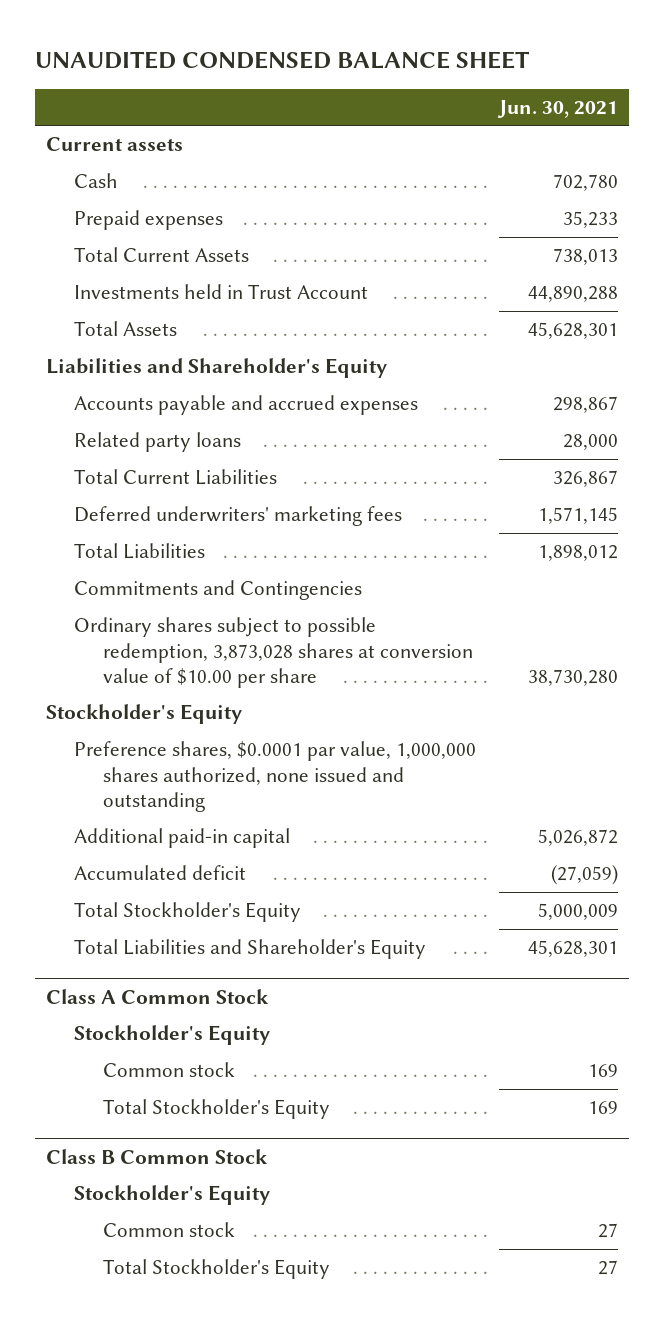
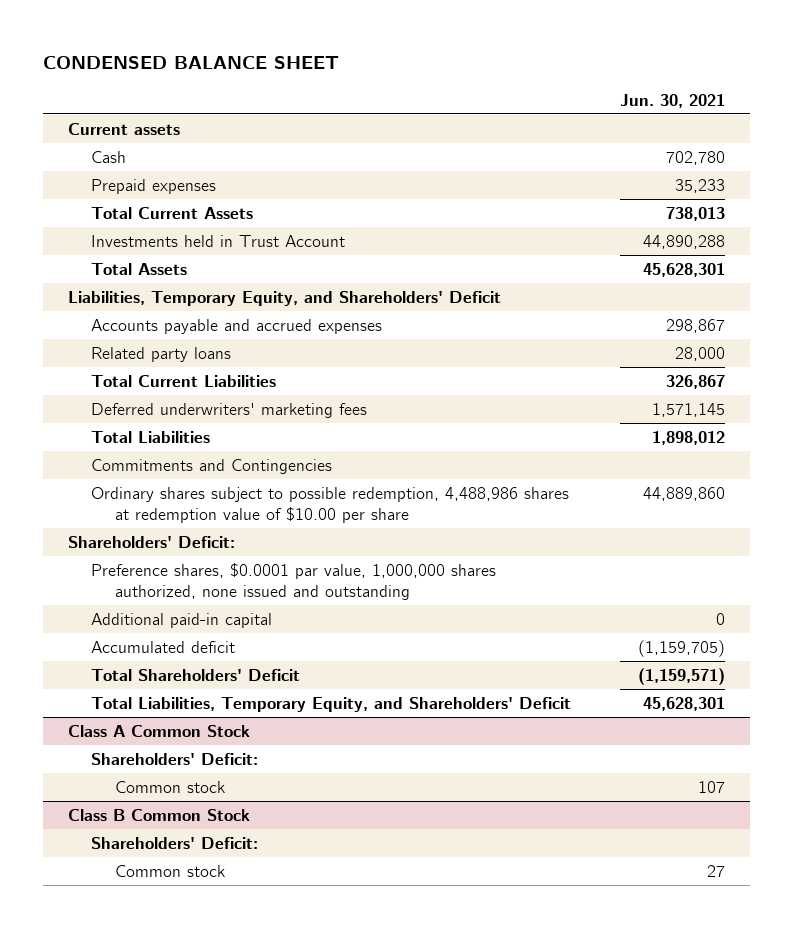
- UNAUDITED CONDENSED BALANCE SHEET
+ CONDENSED BALANCE SHEET
- Liabilities and Shareholder's Equity
+ Liabilities, Temporary Equity, and Shareholders' Deficit
- Ordinary shares subject to possible redemption, 3,873,028 shares at conversion value of $10.00 per share | 38,730,280
- Stockholder's Equity
+ Ordinary shares subject to possible redemption, 4,488,986 shares at redemption value of $10.00 per share | 44,889,860
+ Shareholders' Deficit:
- Additional paid-in capital | 5,026,872
- Accumulated deficit | (27,059)
- Total Stockholder's Equity | 5,000,009
- Total Liabilities and Shareholder's Equity | 45,628,301
+ Additional paid-in capital | 0
+ Accumulated deficit | (1,159,705)
+ Total Shareholders' Deficit | (1,159,571)
+ Total Liabilities, Temporary Equity, and Shareholders' Deficit | 45,628,301
@ Class A Common Stock
- Stockholder's Equity
- Common stock | 169
- Total Stockholder's Equity | 169
+ Shareholders' Deficit:
+ Common stock | 107
@ Class B Common Stock
- Stockholder's Equity
+ Shareholders' Deficit:
- Total Stockholder's Equity | 27

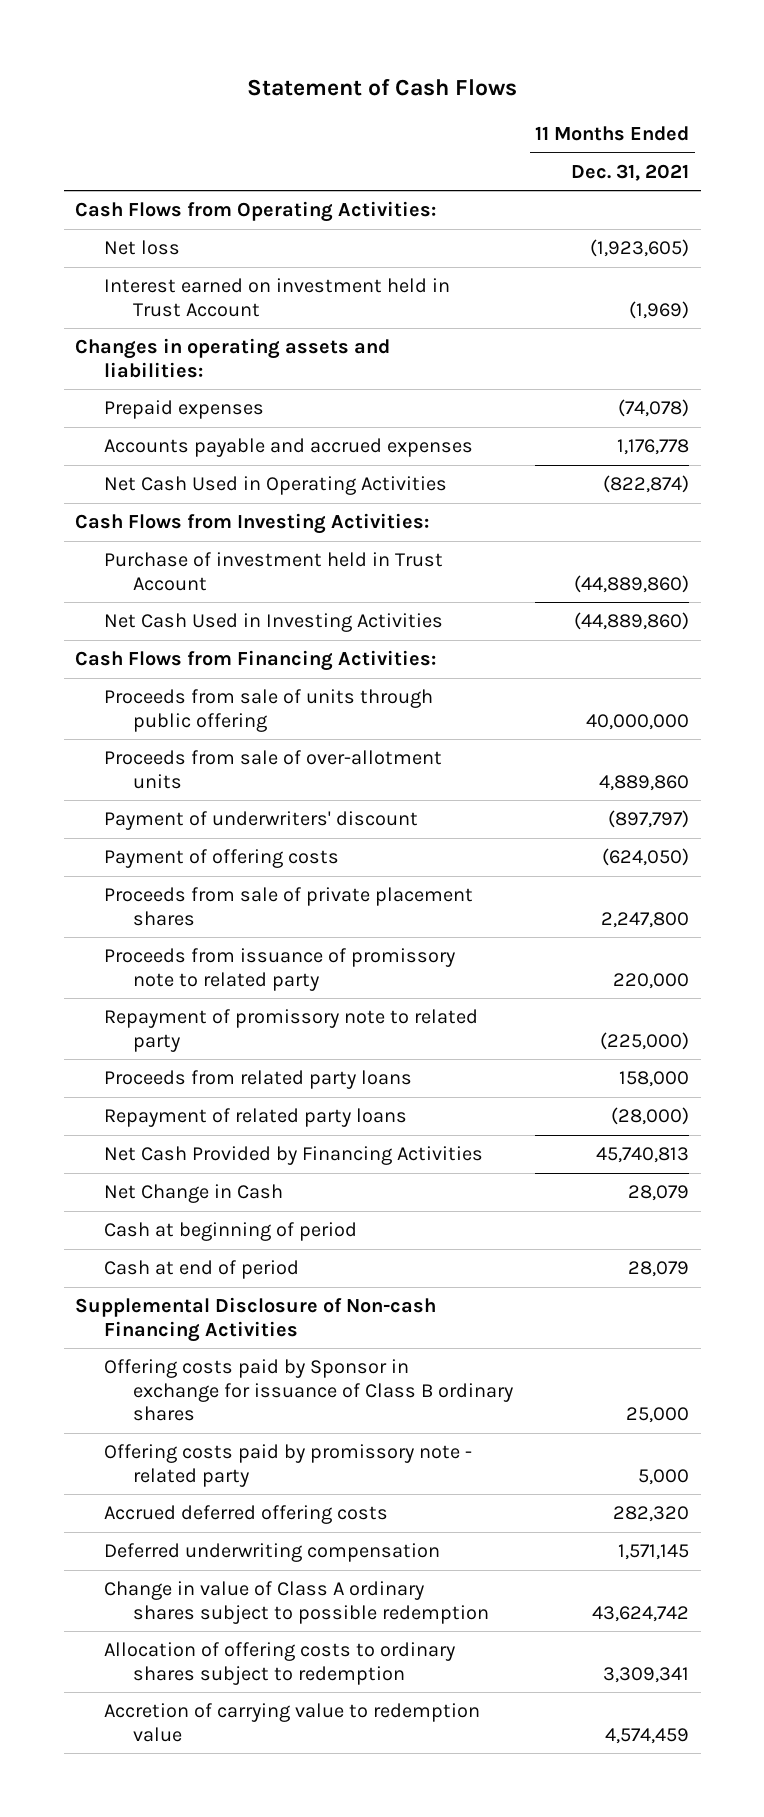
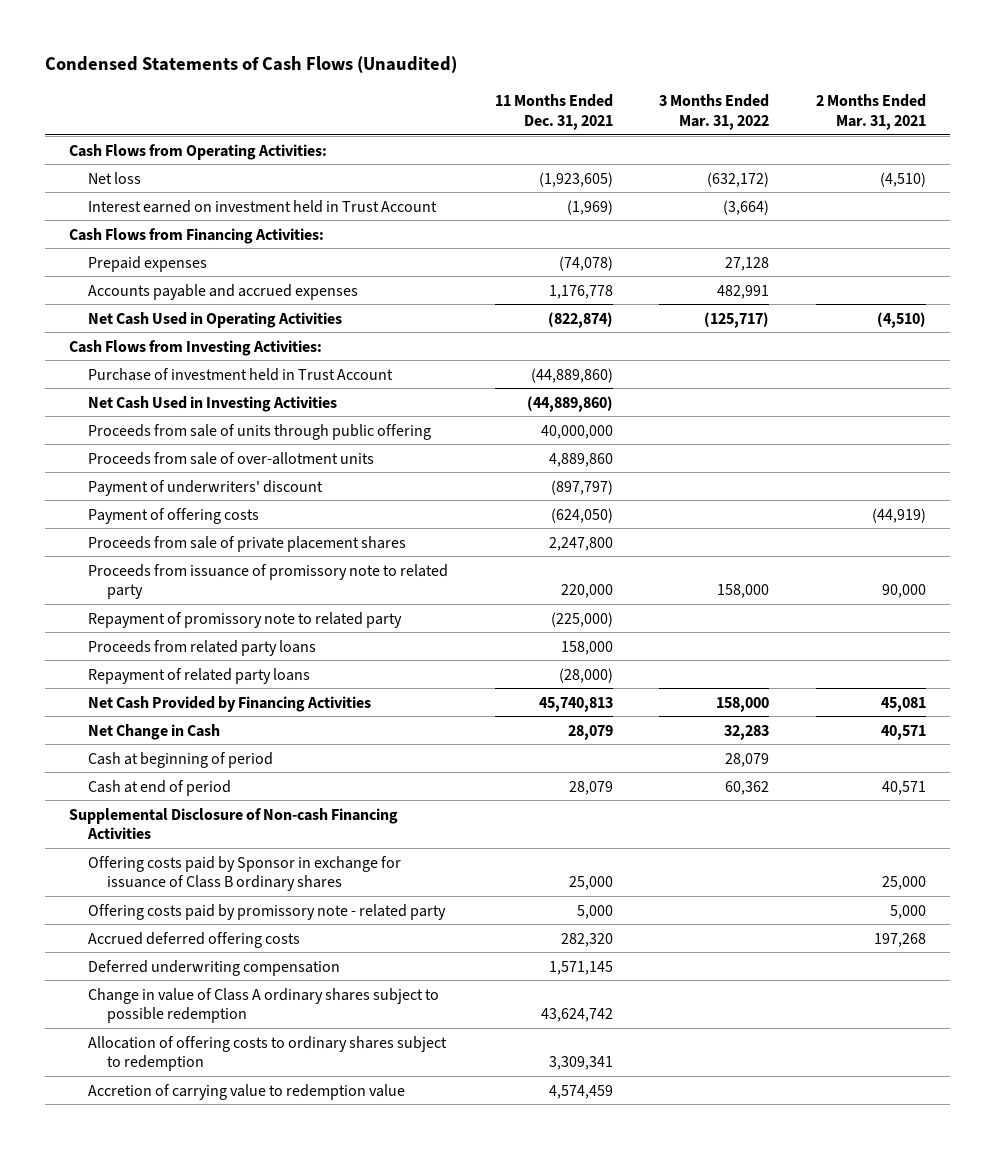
- Statement of Cash Flows
+ Condensed Statements of Cash Flows (Unaudited)
- | 11 Months Ended Dec. 31, 2021
+ | 11 Months Ended Dec. 31, 2021 | 3 Months Ended Mar. 31, 2022 | 2 Months Ended Mar. 31, 2021
- Changes in operating assets and liabilities:
moved up: Cash Flows from Financing Activities:

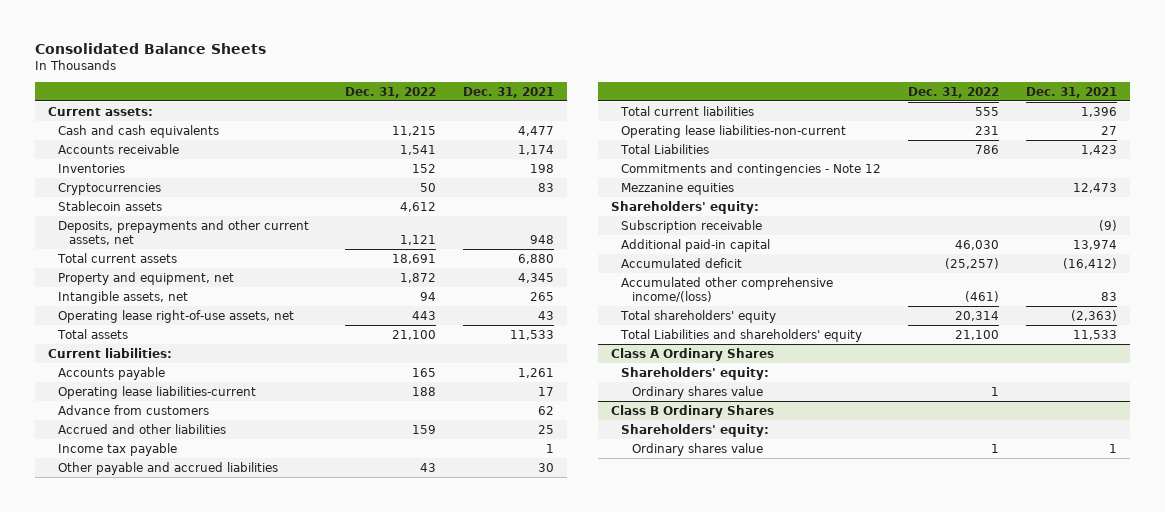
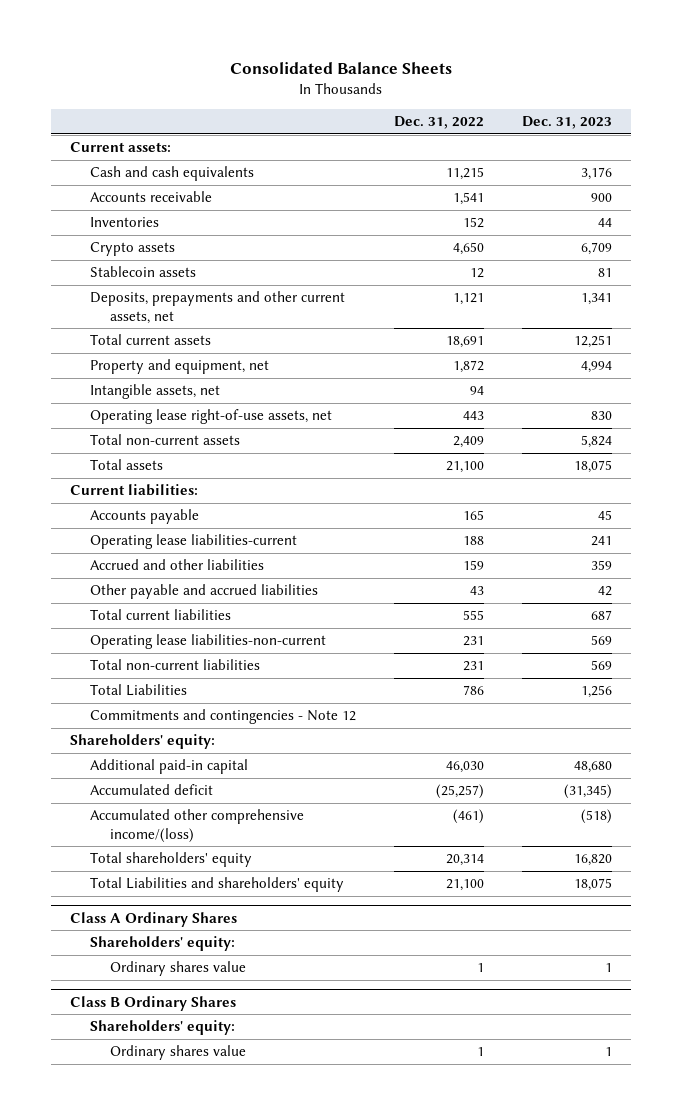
- | Dec. 31, 2022 | Dec. 31, 2021
+ | Dec. 31, 2022 | Dec. 31, 2023
- Cryptocurrencies | 50 | 83
- Stablecoin assets | 4,612 |
+ Crypto assets | 4,650 | 6,709
+ Stablecoin assets | 12 | 81
+ Total non-current assets | 2,409 | 5,824
- Advance from customers | | 62
- Income tax payable | | 1
+ Total non-current liabilities | 231 | 569
- Mezzanine equities | | 12,473
- Subscription receivable | | (9)

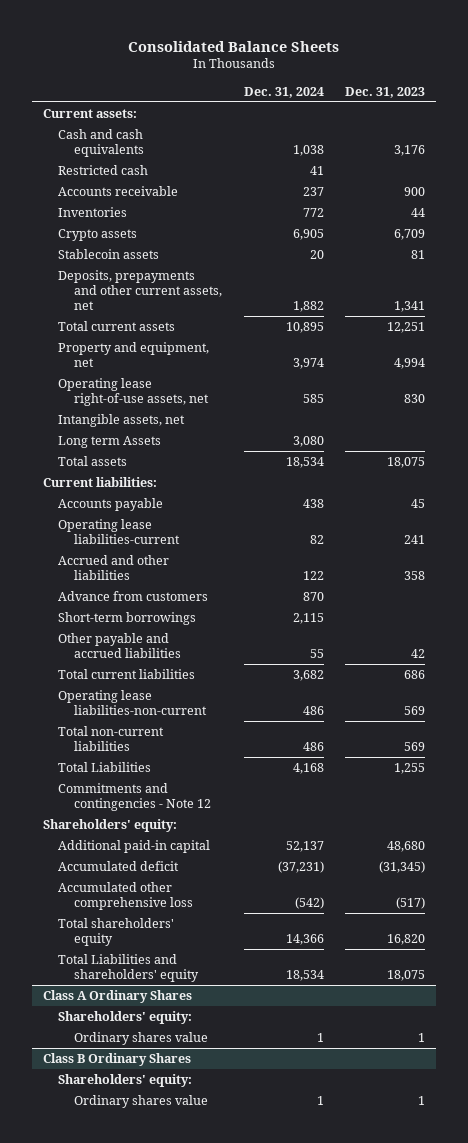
- | Dec. 31, 2022 | Dec. 31, 2023
+ | Dec. 31, 2024 | Dec. 31, 2023
+ Restricted cash | 41 |
- Total non-current assets | 2,409 | 5,824
moved down: Intangible assets, net
+ Long term Assets | 3,080 |
- Accrued and other liabilities | 159 | 359
+ Accrued and other liabilities | 122 | 358
+ Advance from customers | 870 |
+ Short-term borrowings | 2,115 |
- Total current liabilities | 555 | 687
+ Total current liabilities | 3,682 | 686
- Total Liabilities | 786 | 1,256
+ Total Liabilities | 4,168 | 1,255
- Accumulated other comprehensive income/(loss) | (461) | (518)
+ Accumulated other comprehensive loss | (542) | (517)

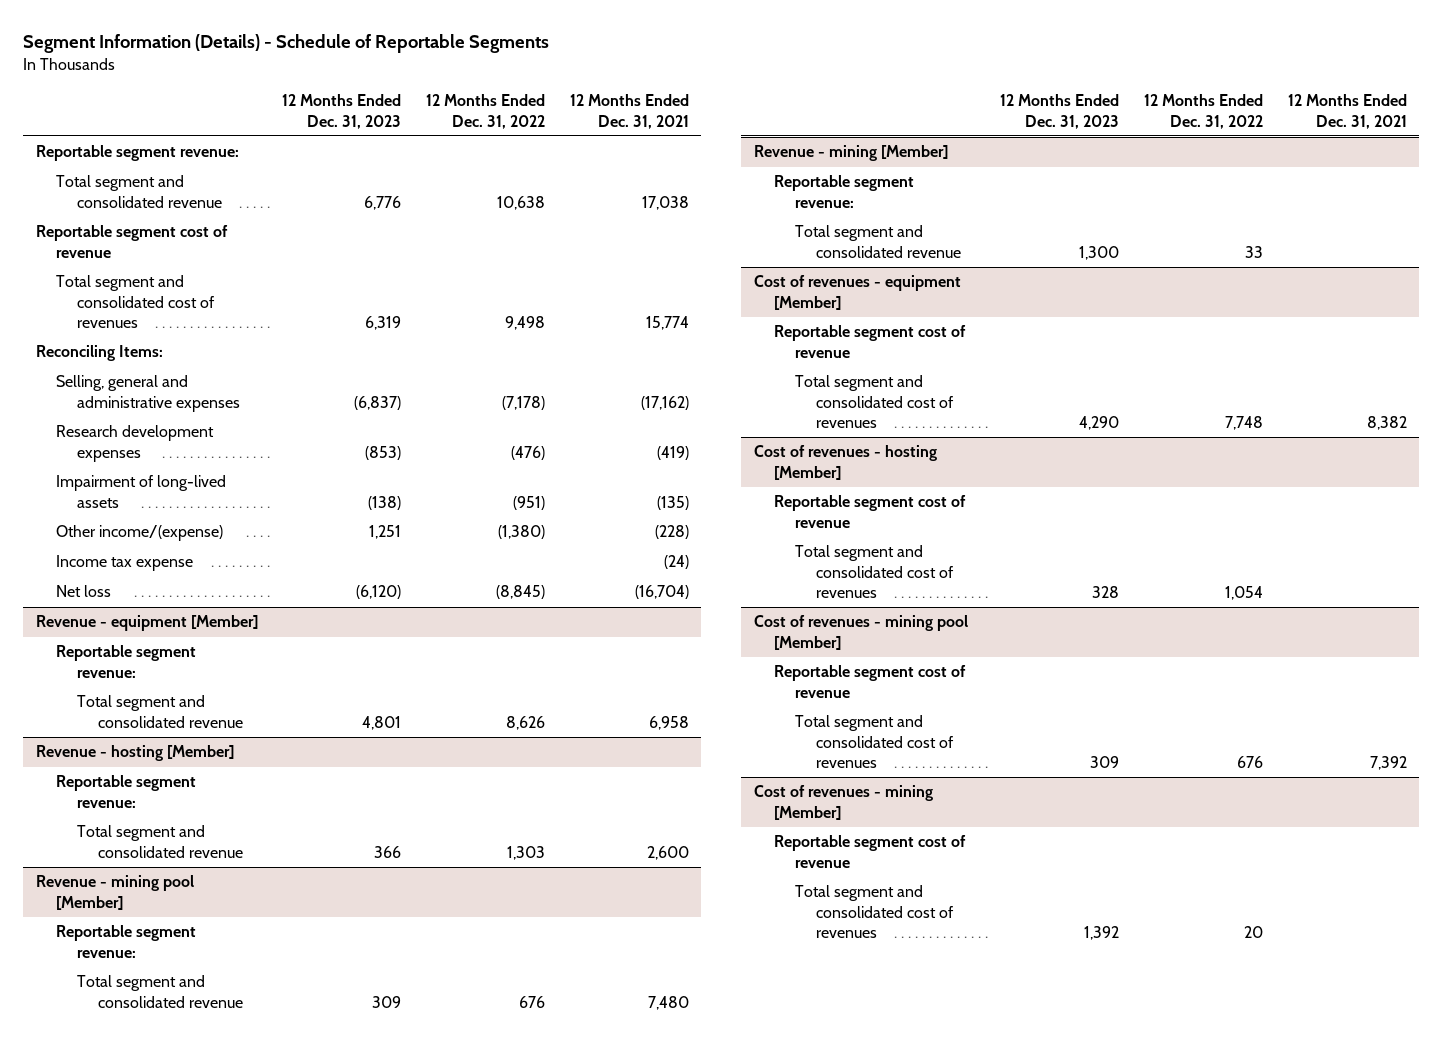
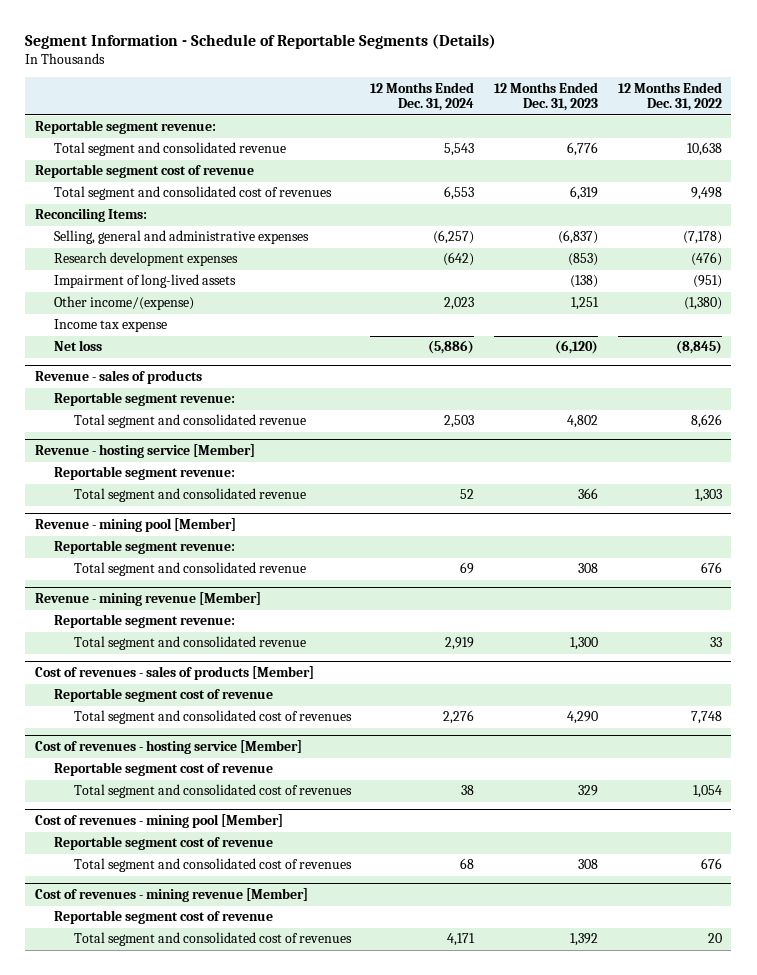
- Segment Information (Details) - Schedule of Reportable Segments
+ Segment Information - Schedule of Reportable Segments (Details)
- | 12 Months Ended Dec. 31, 2023 | 12 Months Ended Dec. 31, 2022 | 12 Months Ended Dec. 31, 2021
+ | 12 Months Ended Dec. 31, 2024 | 12 Months Ended Dec. 31, 2023 | 12 Months Ended Dec. 31, 2022
- Revenue - equipment [Member]
+ Revenue - sales of products
- Total segment and consolidated revenue | 4,801 | 8,626 | 6,958
- Revenue - hosting [Member]
+ Total segment and consolidated revenue | 2,503 | 4,802 | 8,626
+ Revenue - hosting service [Member]
@ Revenue - mining pool [Member]
- Total segment and consolidated revenue | 309 | 676 | 7,480
- Revenue - mining [Member]
@ Revenue - mining pool [Member]
+ Total segment and consolidated revenue | 69 | 308 | 676
+ Revenue - mining revenue [Member]
- Cost of revenues - equipment [Member]
+ Cost of revenues - sales of products [Member]
- Cost of revenues - hosting [Member]
+ Cost of revenues - hosting service [Member]
- Total segment and consolidated cost of revenues | 328 | 1,054 |
+ Total segment and consolidated cost of revenues | 38 | 329 | 1,054
@ Cost of revenues - mining pool [Member]
- Total segment and consolidated cost of revenues | 309 | 676 | 7,392
- Cost of revenues - mining [Member]
@ Cost of revenues - mining pool [Member]
+ Total segment and consolidated cost of revenues | 68 | 308 | 676
+ Cost of revenues - mining revenue [Member]

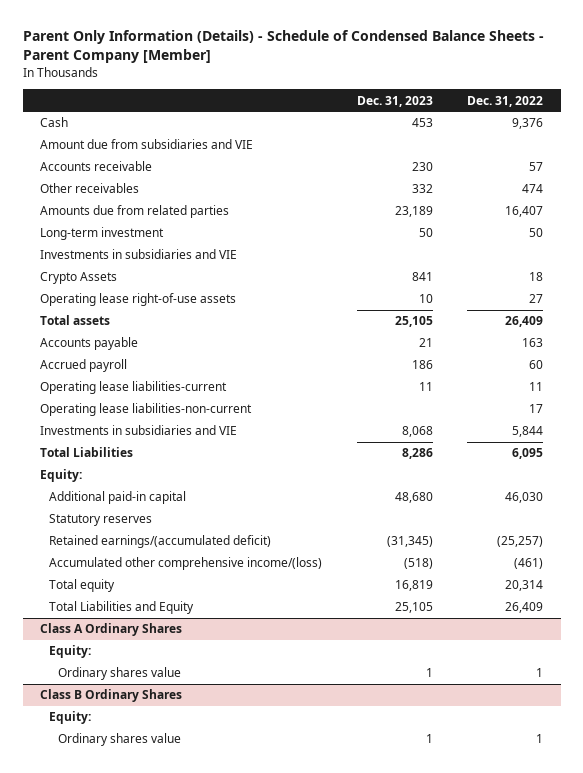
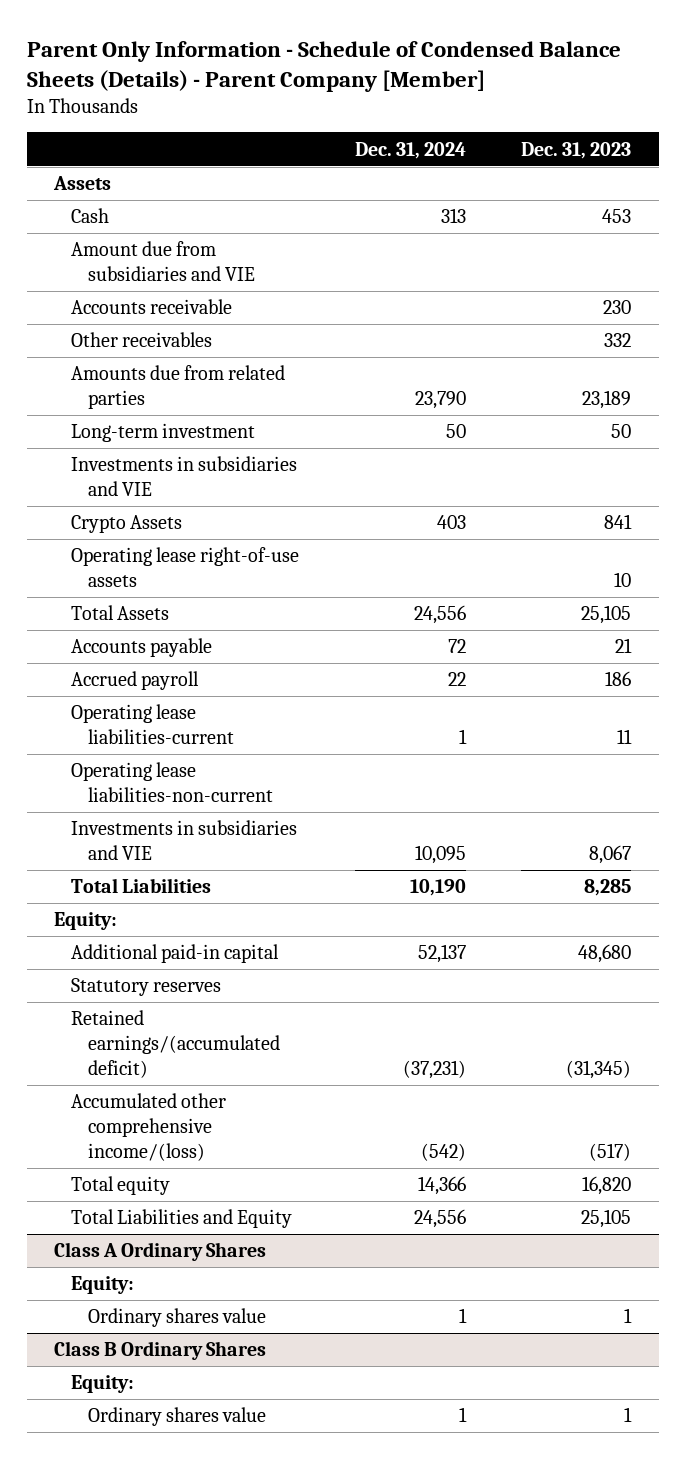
- Parent Only Information (Details) - Schedule of Condensed Balance Sheets - Parent Company [Member]
+ Parent Only Information - Schedule of Condensed Balance Sheets (Details) - Parent Company [Member]
- | Dec. 31, 2023 | Dec. 31, 2022
+ | Dec. 31, 2024 | Dec. 31, 2023
+ Assets
- Total assets | 25,105 | 26,409
+ Total Assets | 24,556 | 25,105
- Investments in subsidiaries and VIE | 8,068 | 5,844
- Total Liabilities | 8,286 | 6,095
+ Investments in subsidiaries and VIE | 10,095 | 8,067
+ Total Liabilities | 10,190 | 8,285
- Accumulated other comprehensive income/(loss) | (518) | (461)
- Total equity | 16,819 | 20,314
+ Accumulated other comprehensive income/(loss) | (542) | (517)
+ Total equity | 14,366 | 16,820

